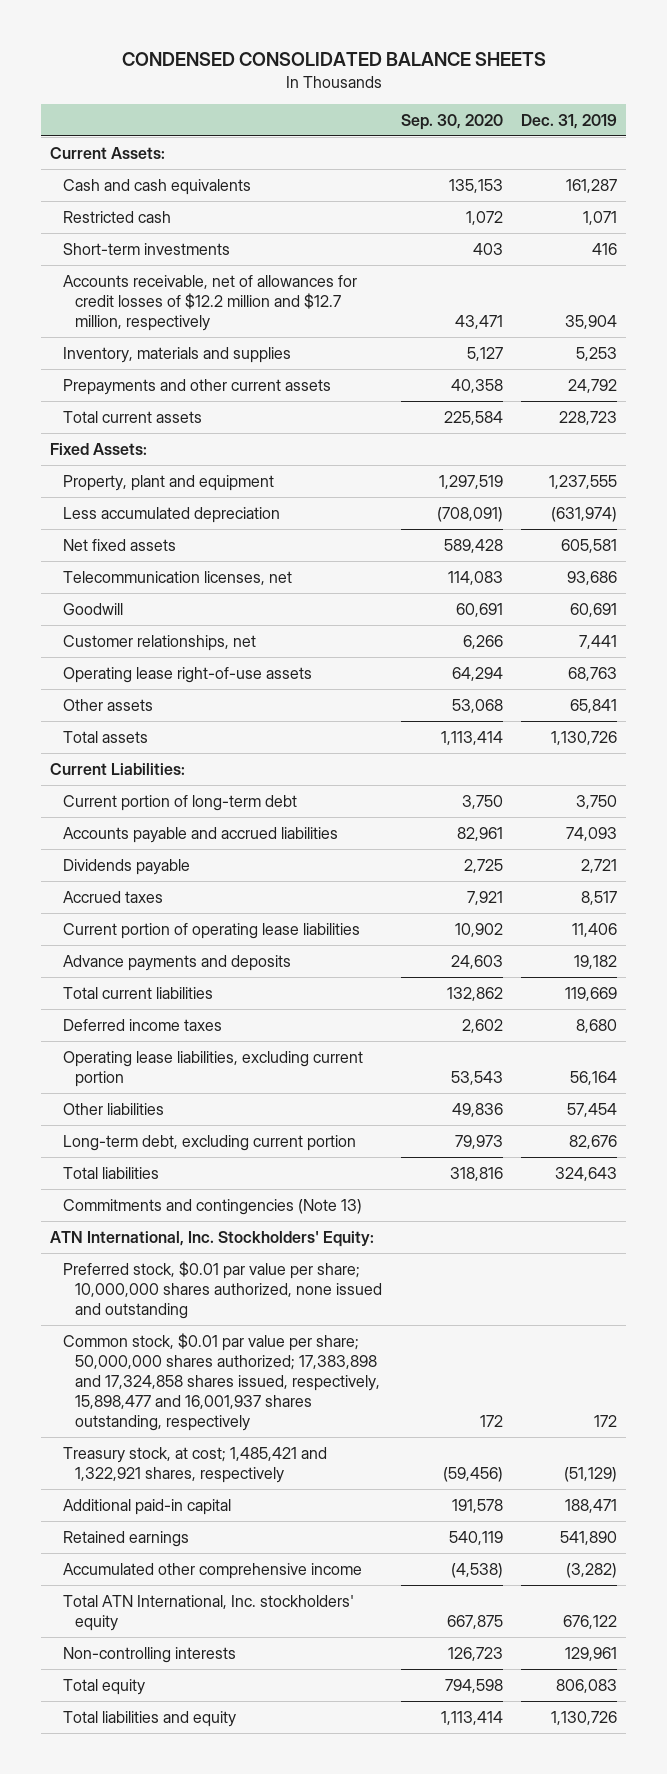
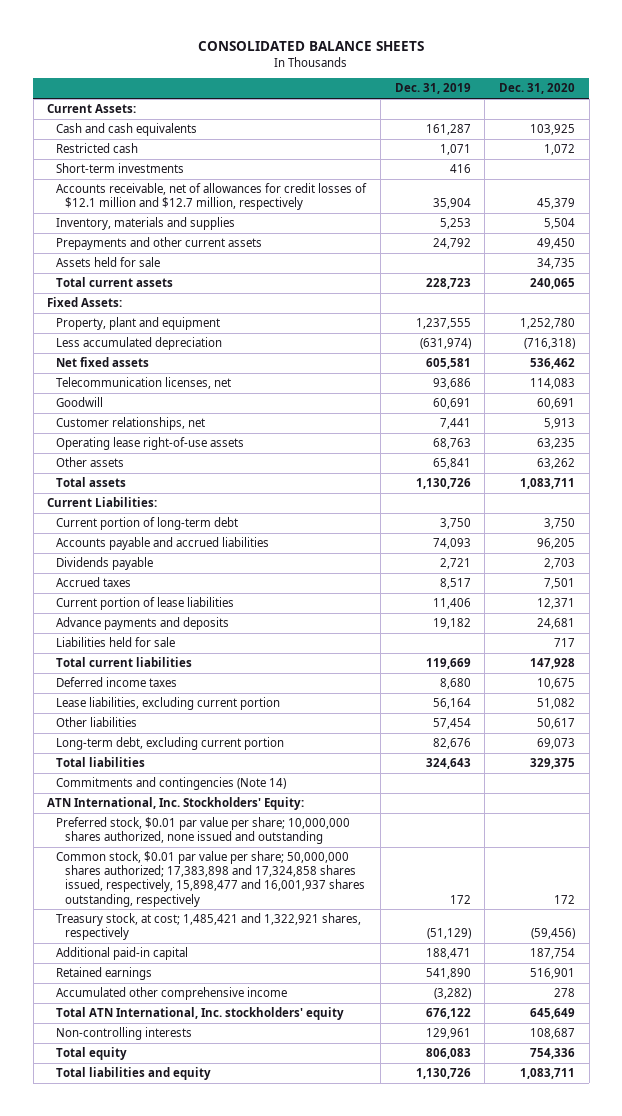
- CONDENSED CONSOLIDATED BALANCE SHEETS
+ CONSOLIDATED BALANCE SHEETS
- | Sep. 30, 2020 | Dec. 31, 2019
+ | Dec. 31, 2019 | Dec. 31, 2020
- Accounts receivable, net of allowances for credit losses of $12.2 million and $12.7 million, respectively | 43,471 | 35,904
+ Accounts receivable, net of allowances for credit losses of $12.1 million and $12.7 million, respectively | 35,904 | 45,379
+ Assets held for sale | | 34,735
- Current portion of operating lease liabilities | 10,902 | 11,406
+ Current portion of lease liabilities | 11,406 | 12,371
+ Liabilities held for sale | | 717
- Operating lease liabilities, excluding current portion | 53,543 | 56,164
+ Lease liabilities, excluding current portion | 56,164 | 51,082
- Commitments and contingencies (Note 13)
+ Commitments and contingencies (Note 14)

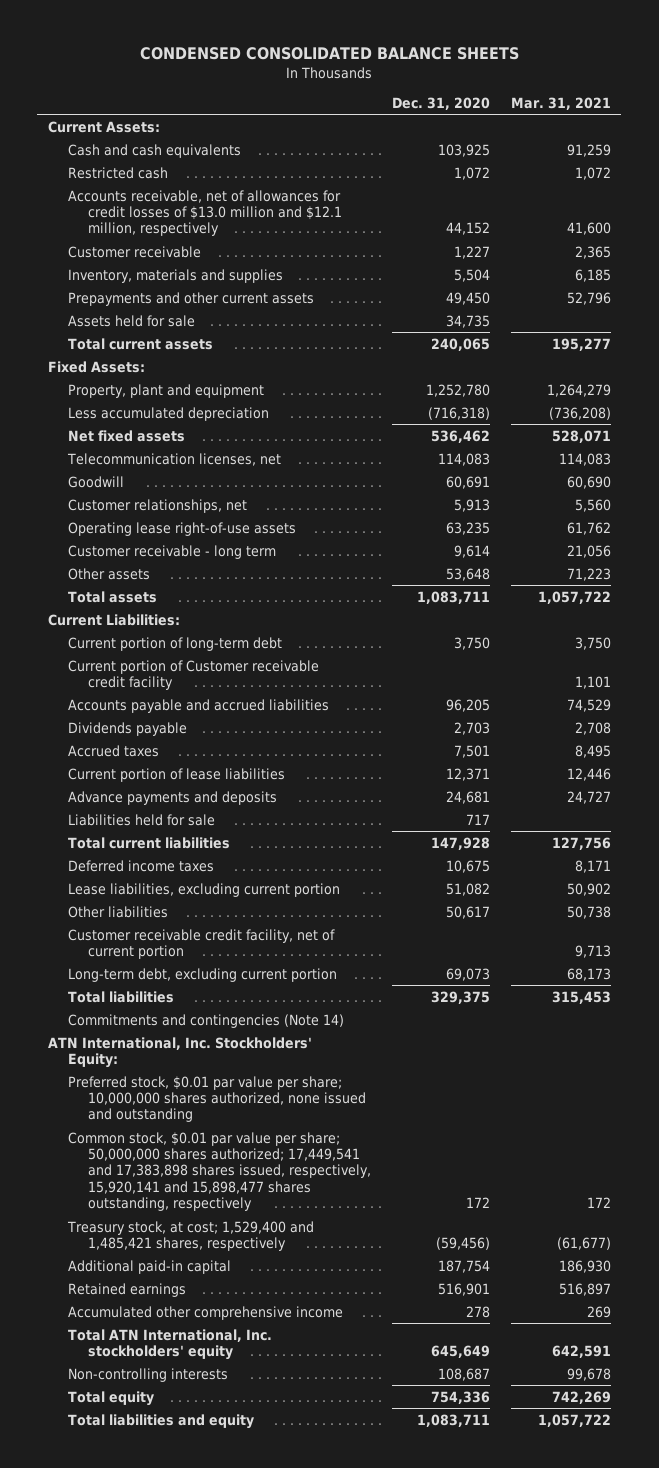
- CONSOLIDATED BALANCE SHEETS
+ CONDENSED CONSOLIDATED BALANCE SHEETS
- | Dec. 31, 2019 | Dec. 31, 2020
+ | Dec. 31, 2020 | Mar. 31, 2021
- Short-term investments | 416 |
- Accounts receivable, net of allowances for credit losses of $12.1 million and $12.7 million, respectively | 35,904 | 45,379
+ Accounts receivable, net of allowances for credit losses of $13.0 million and $12.1 million, respectively | 44,152 | 41,600
+ Customer receivable | 1,227 | 2,365
- Other assets | 65,841 | 63,262
+ Customer receivable - long term | 9,614 | 21,056
+ Other assets | 53,648 | 71,223
+ Current portion of Customer receivable credit facility | | 1,101
+ Customer receivable credit facility, net of current portion | | 9,713
- Common stock, $0.01 par value per share; 50,000,000 shares authorized; 17,383,898 and 17,324,858 shares issued, respectively, 15,898,477 and 16,001,937 shares outstanding, respectively | 172 | 172
- Treasury stock, at cost; 1,485,421 and 1,322,921 shares, respectively | (51,129) | (59,456)
+ Common stock, $0.01 par value per share; 50,000,000 shares authorized; 17,449,541 and 17,383,898 shares issued, respectively, 15,920,141 and 15,898,477 shares outstanding, respectively | 172 | 172
+ Treasury stock, at cost; 1,529,400 and 1,485,421 shares, respectively | (59,456) | (61,677)

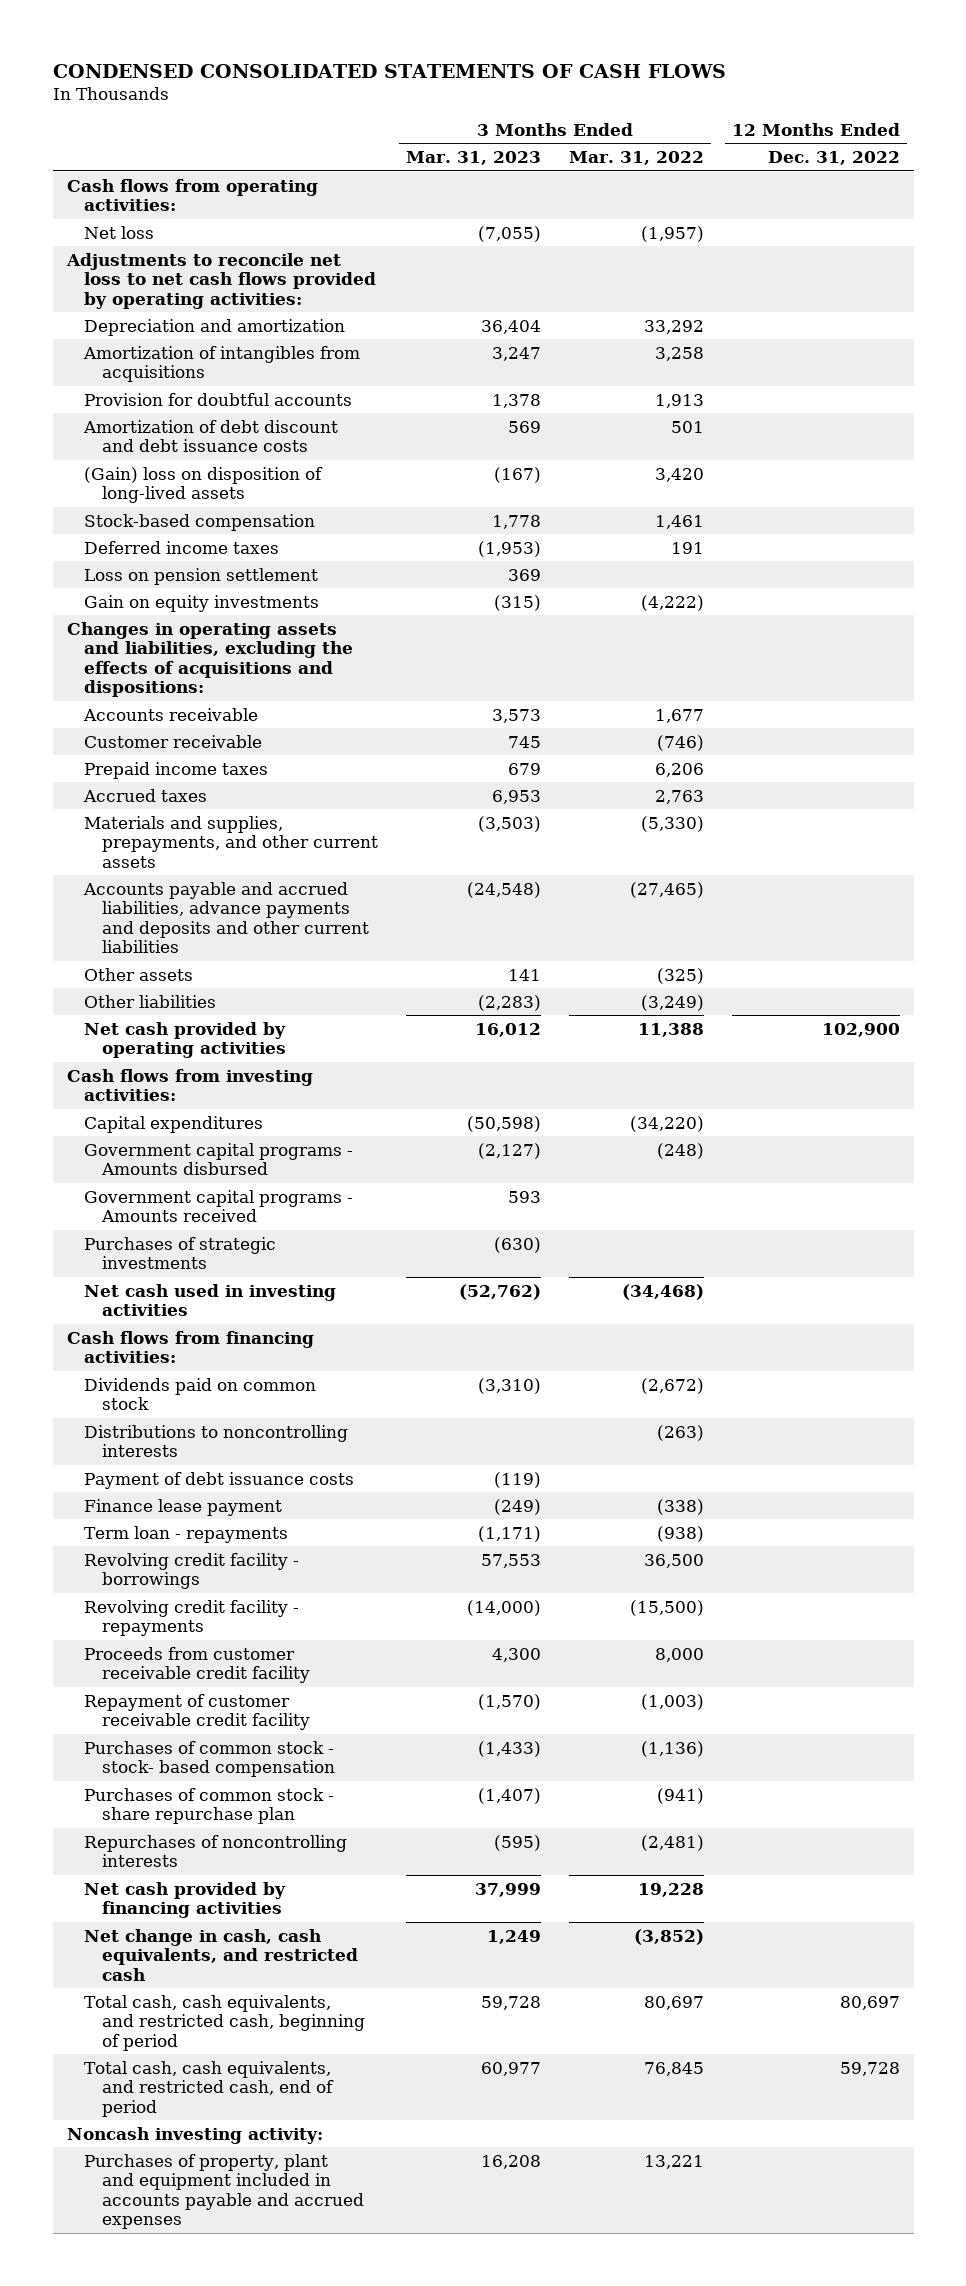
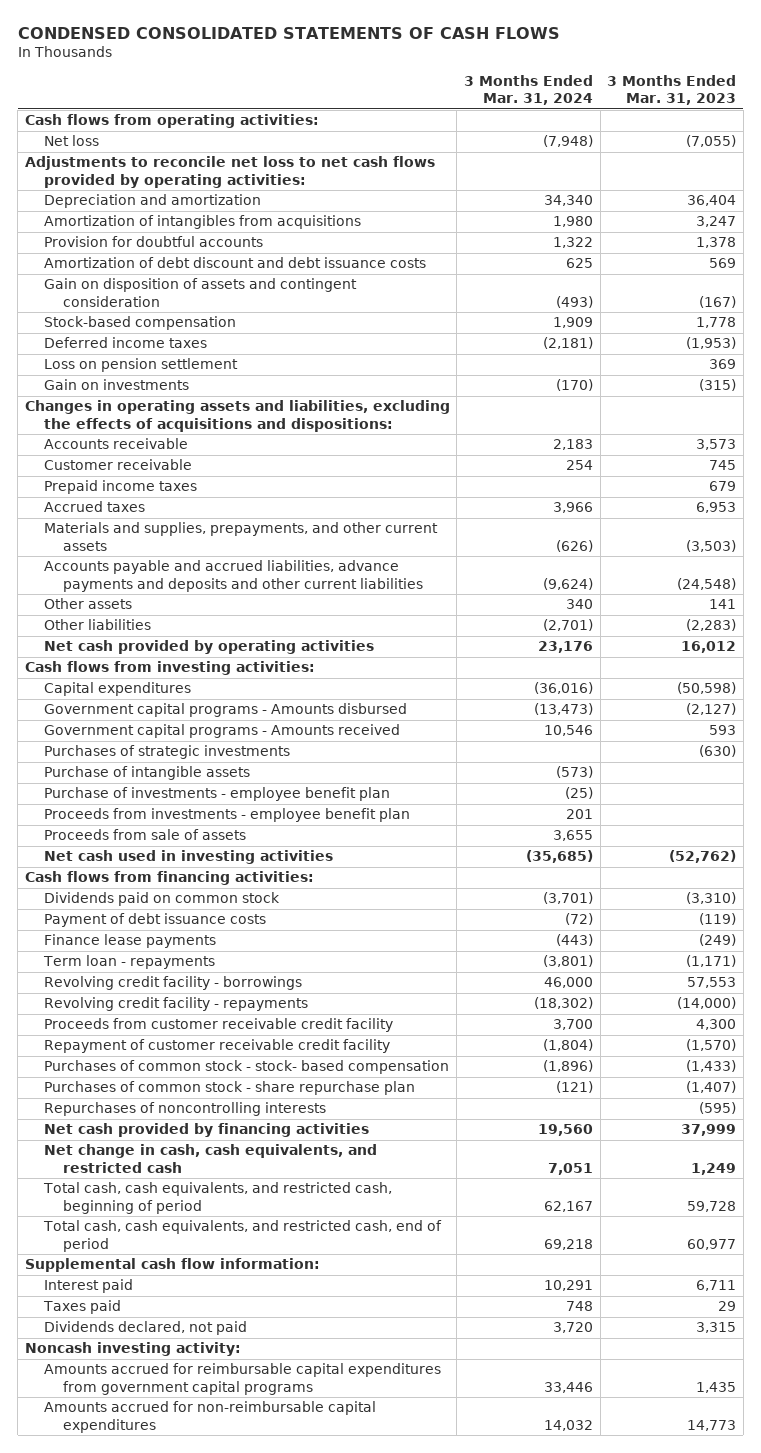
- | 3 Months Ended Mar. 31, 2023 | 3 Months Ended Mar. 31, 2022 | 12 Months Ended Dec. 31, 2022
+ | 3 Months Ended Mar. 31, 2024 | 3 Months Ended Mar. 31, 2023
- (Gain) loss on disposition of long-lived assets | (167) | 3,420 |
+ Gain on disposition of assets and contingent consideration | (493) | (167)
- Gain on equity investments | (315) | (4,222) |
+ Gain on investments | (170) | (315)
+ Purchase of intangible assets | (573) |
+ Purchase of investments - employee benefit plan | (25) |
+ Proceeds from investments - employee benefit plan | 201 |
+ Proceeds from sale of assets | 3,655 |
- Distributions to noncontrolling interests | | (263) |
- Finance lease payment | (249) | (338) |
+ Finance lease payments | (443) | (249)
+ Supplemental cash flow information:
+ Interest paid | 10,291 | 6,711
+ Taxes paid | 748 | 29
+ Dividends declared, not paid | 3,720 | 3,315
- Purchases of property, plant and equipment included in accounts payable and accrued expenses | 16,208 | 13,221 |
+ Amounts accrued for reimbursable capital expenditures from government capital programs | 33,446 | 1,435
+ Amounts accrued for non-reimbursable capital expenditures | 14,032 | 14,773

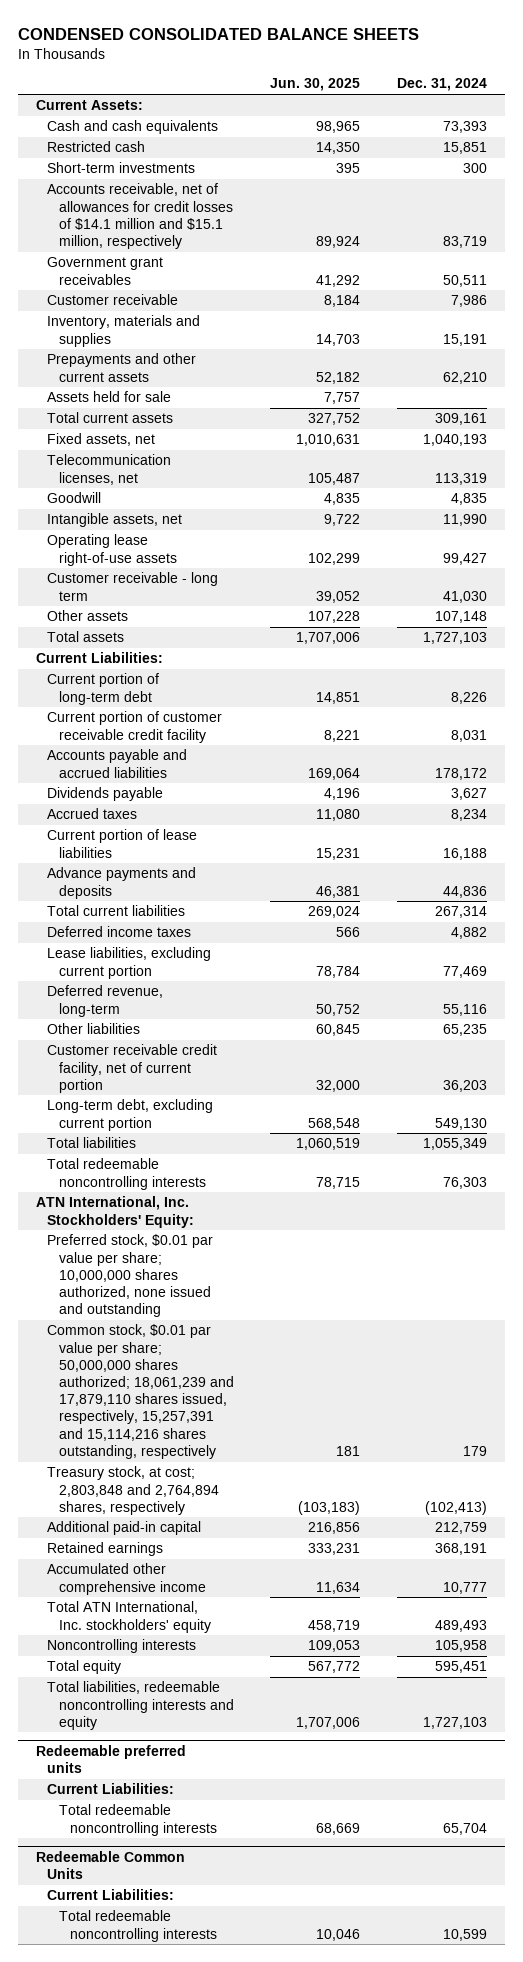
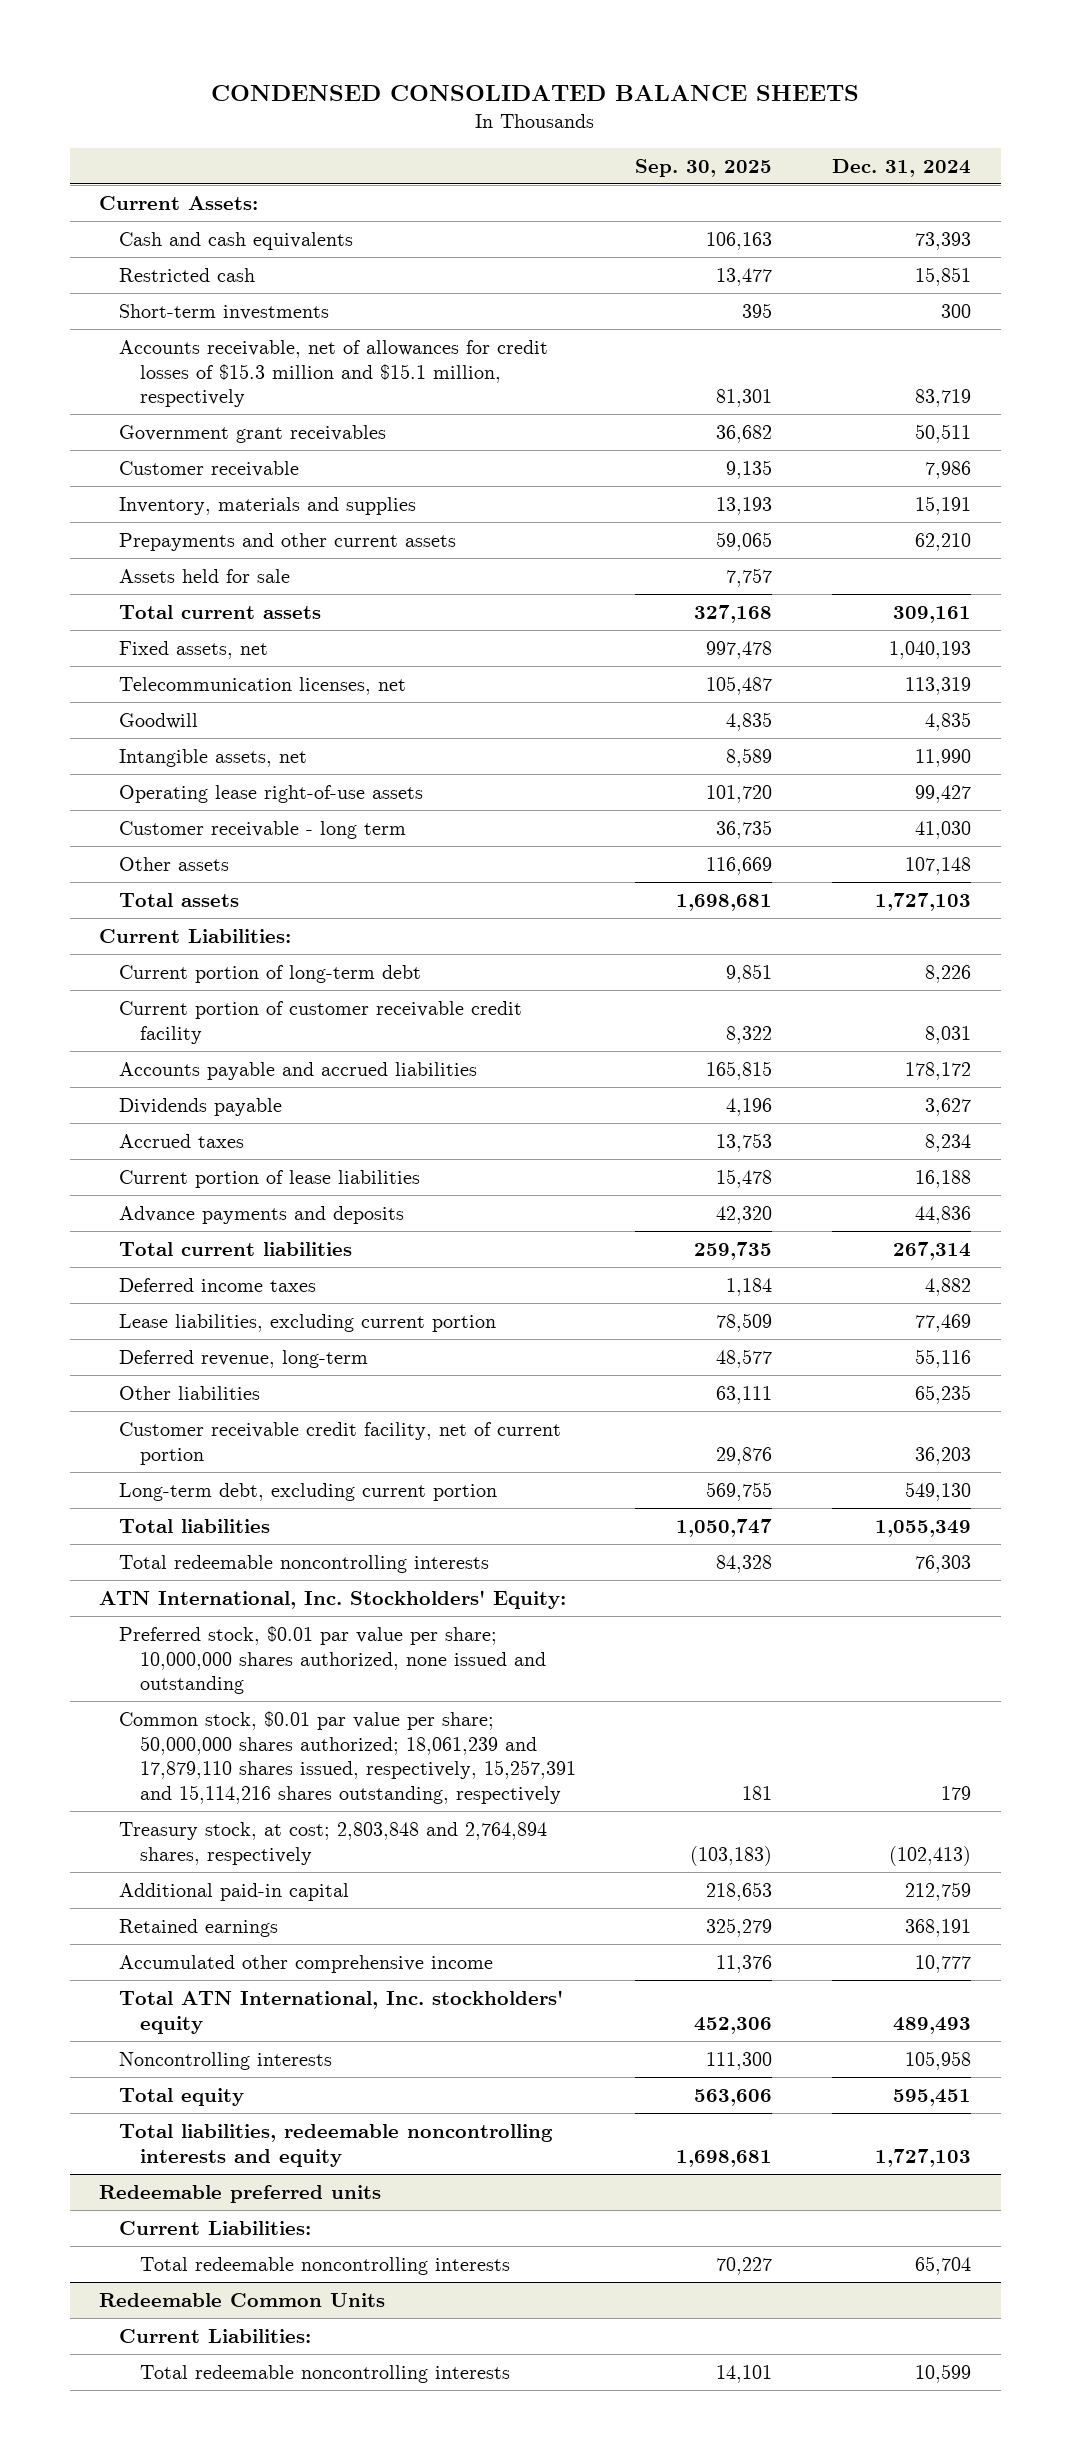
- | Jun. 30, 2025 | Dec. 31, 2024
+ | Sep. 30, 2025 | Dec. 31, 2024
- Accounts receivable, net of allowances for credit losses of $14.1 million and $15.1 million, respectively | 89,924 | 83,719
+ Accounts receivable, net of allowances for credit losses of $15.3 million and $15.1 million, respectively | 81,301 | 83,719

